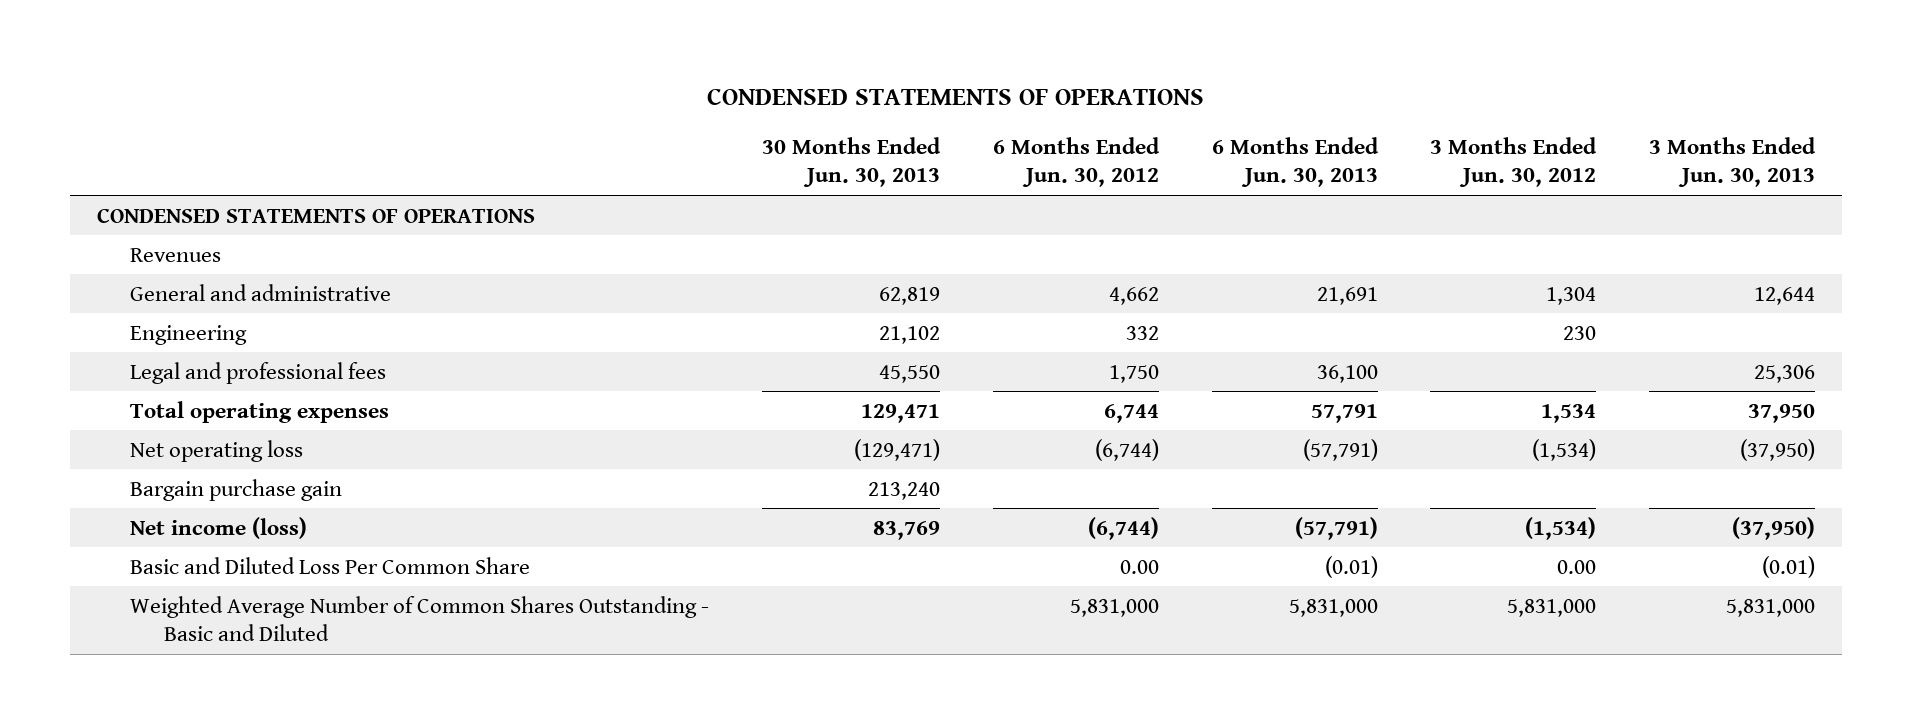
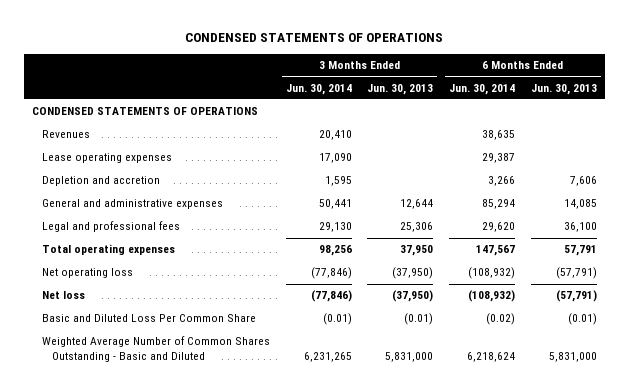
- | 30 Months Ended Jun. 30, 2013 | 6 Months Ended Jun. 30, 2012 | 6 Months Ended Jun. 30, 2013 | 3 Months Ended Jun. 30, 2012 | 3 Months Ended Jun. 30, 2013
+ | 3 Months Ended Jun. 30, 2014 | 3 Months Ended Jun. 30, 2013 | 6 Months Ended Jun. 30, 2014 | 6 Months Ended Jun. 30, 2013
- General and administrative | 62,819 | 4,662 | 21,691 | 1,304 | 12,644
- Engineering | 21,102 | 332 | | 230 |
+ Lease operating expenses | 17,090 | | 29,387 |
+ Depletion and accretion | 1,595 | | 3,266 | 7,606
+ General and administrative expenses | 50,441 | 12,644 | 85,294 | 14,085
- Bargain purchase gain | 213,240 | | | |
- Net income (loss) | 83,769 | (6,744) | (57,791) | (1,534) | (37,950)
+ Net loss | (77,846) | (37,950) | (108,932) | (57,791)

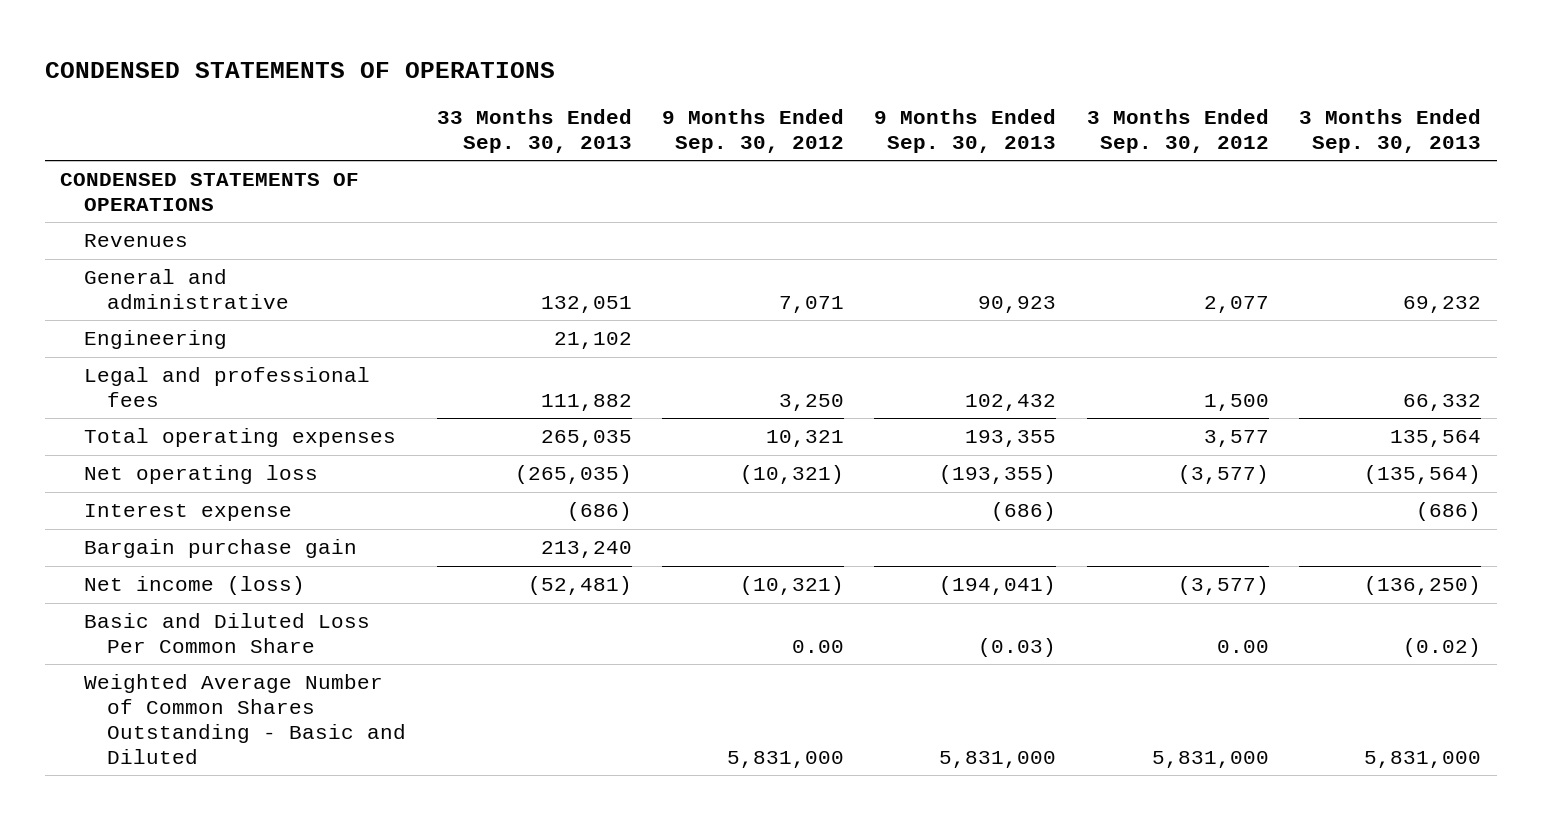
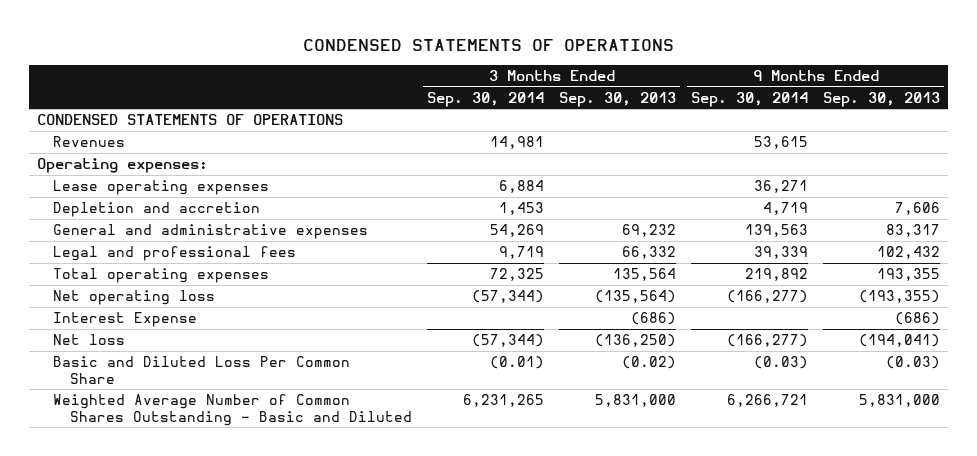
- | 33 Months Ended Sep. 30, 2013 | 9 Months Ended Sep. 30, 2012 | 9 Months Ended Sep. 30, 2013 | 3 Months Ended Sep. 30, 2012 | 3 Months Ended Sep. 30, 2013
+ | 3 Months Ended Sep. 30, 2014 | 3 Months Ended Sep. 30, 2013 | 9 Months Ended Sep. 30, 2014 | 9 Months Ended Sep. 30, 2013
- General and administrative | 132,051 | 7,071 | 90,923 | 2,077 | 69,232
- Engineering | 21,102 | | | |
+ Operating expenses:
+ Lease operating expenses | 6,884 | | 36,271 |
+ Depletion and accretion | 1,453 | | 4,719 | 7,606
+ General and administrative expenses | 54,269 | 69,232 | 139,563 | 83,317
- Interest expense | (686) | | (686) | | (686)
- Bargain purchase gain | 213,240 | | | |
- Net income (loss) | (52,481) | (10,321) | (194,041) | (3,577) | (136,250)
+ Interest Expense | | (686) | | (686)
+ Net loss | (57,344) | (136,250) | (166,277) | (194,041)

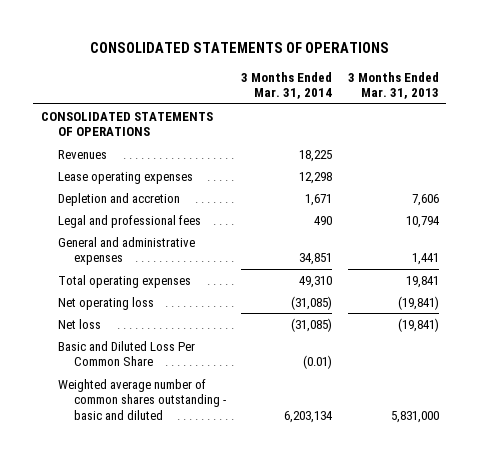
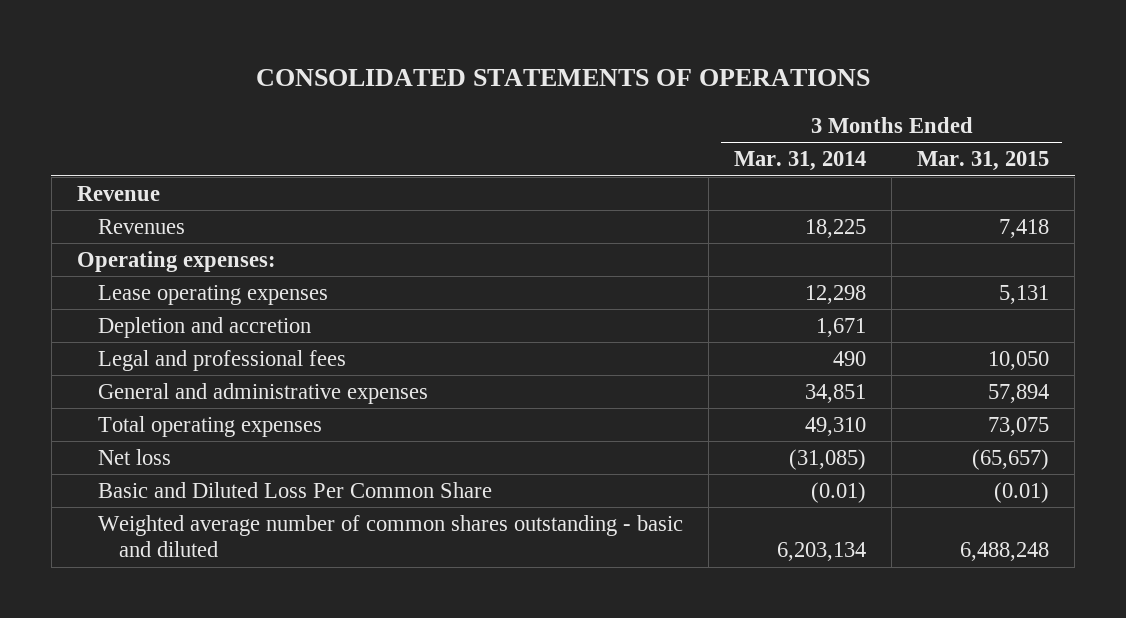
- | 3 Months Ended Mar. 31, 2014 | 3 Months Ended Mar. 31, 2013
+ | 3 Months Ended Mar. 31, 2014 | 3 Months Ended Mar. 31, 2015
- CONSOLIDATED STATEMENTS OF OPERATIONS
+ Revenue
+ Operating expenses:
- Net operating loss | (31,085) | (19,841)

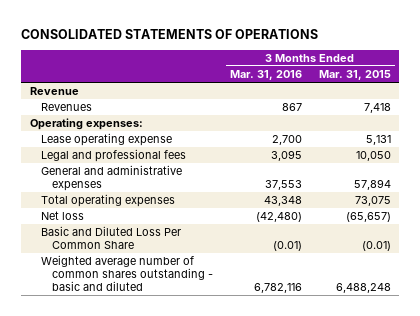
- | 3 Months Ended Mar. 31, 2014 | 3 Months Ended Mar. 31, 2015
+ | 3 Months Ended Mar. 31, 2016 | 3 Months Ended Mar. 31, 2015
- Lease operating expenses | 12,298 | 5,131
- Depletion and accretion | 1,671 |
+ Lease operating expense | 2,700 | 5,131

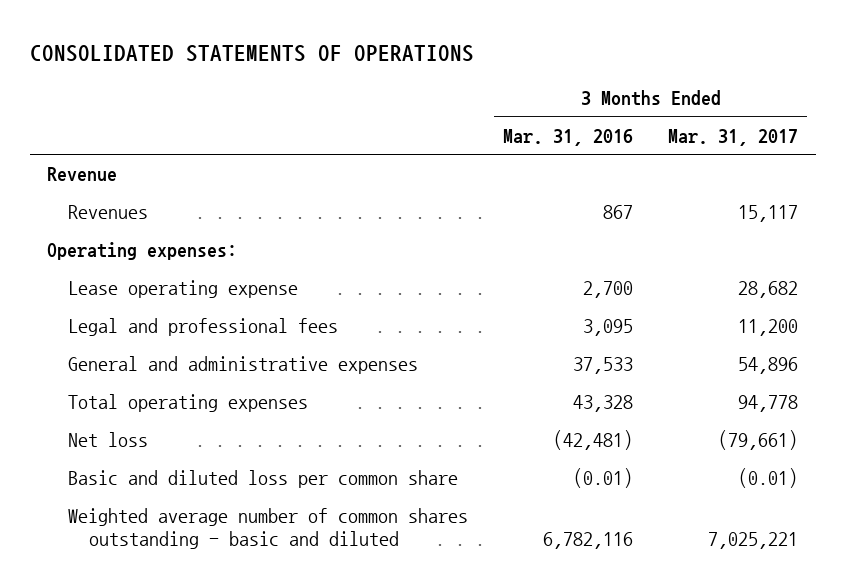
- | 3 Months Ended Mar. 31, 2016 | 3 Months Ended Mar. 31, 2015
+ | 3 Months Ended Mar. 31, 2016 | 3 Months Ended Mar. 31, 2017
- General and administrative expenses | 37,553 | 57,894
- Total operating expenses | 43,348 | 73,075
- Net loss | (42,480) | (65,657)
- Basic and Diluted Loss Per Common Share | (0.01) | (0.01)
+ General and administrative expenses | 37,533 | 54,896
+ Total operating expenses | 43,328 | 94,778
+ Net loss | (42,481) | (79,661)
+ Basic and diluted loss per common share | (0.01) | (0.01)

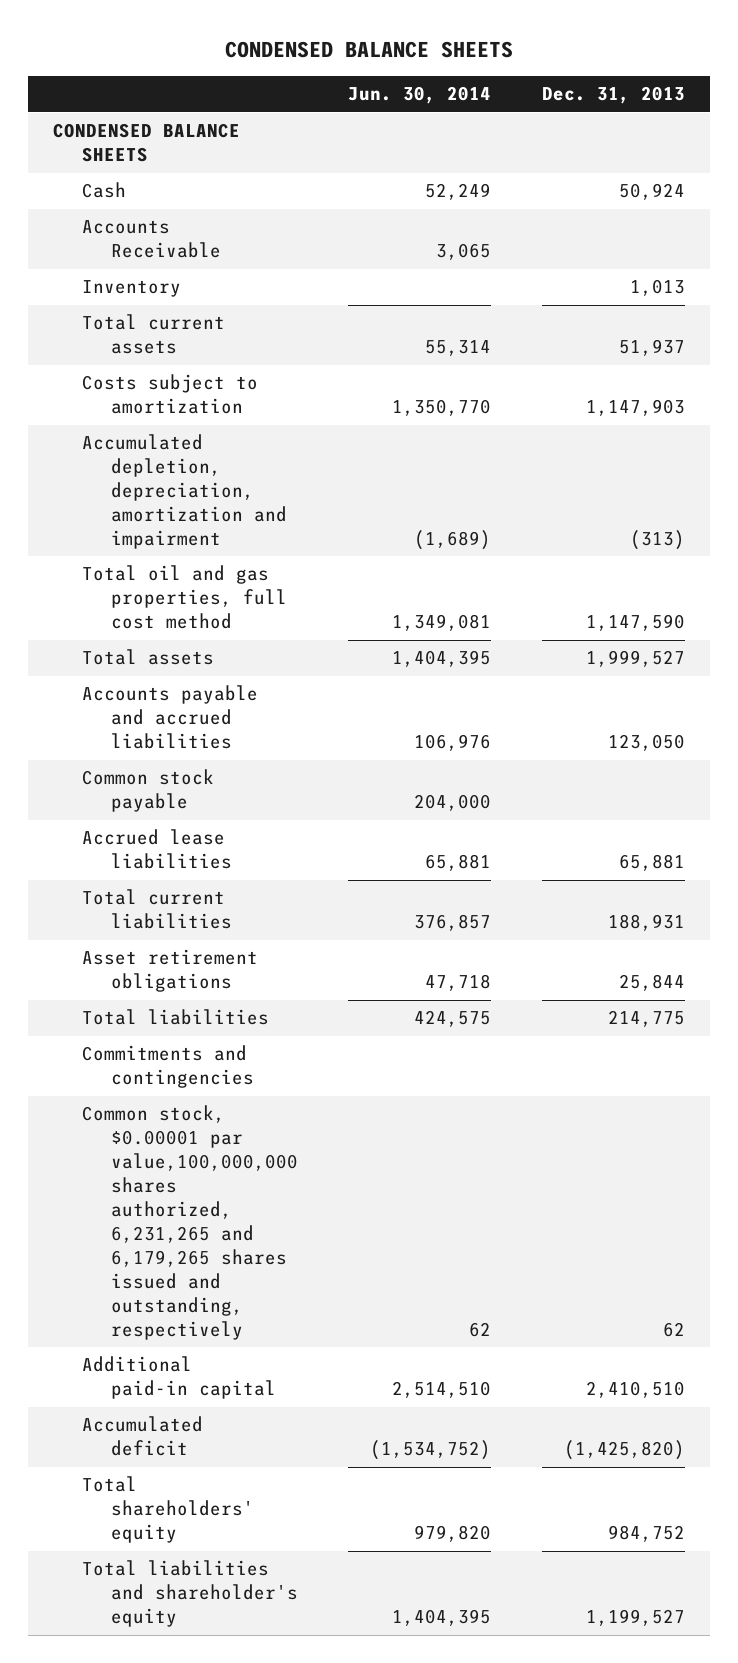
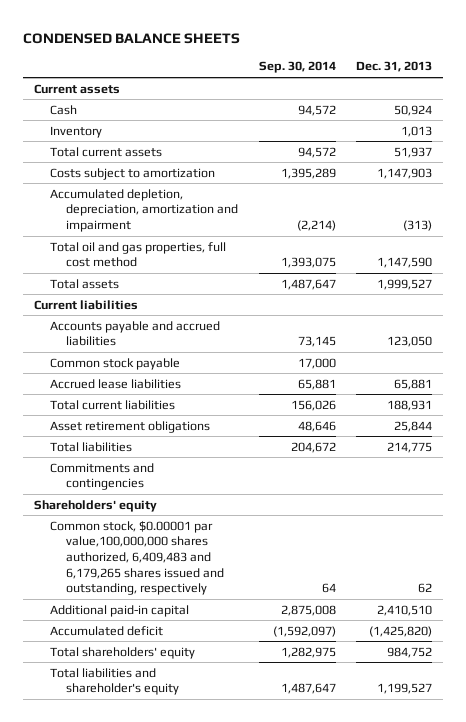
- | Jun. 30, 2014 | Dec. 31, 2013
+ | Sep. 30, 2014 | Dec. 31, 2013
- CONDENSED BALANCE SHEETS
+ Current assets
- Accounts Receivable | 3,065 |
+ Current liabilities
- Common stock, $0.00001 par value,100,000,000 shares authorized, 6,231,265 and 6,179,265 shares issued and outstanding, respectively | 62 | 62
+ Shareholders' equity
+ Common stock, $0.00001 par value,100,000,000 shares authorized, 6,409,483 and 6,179,265 shares issued and outstanding, respectively | 64 | 62

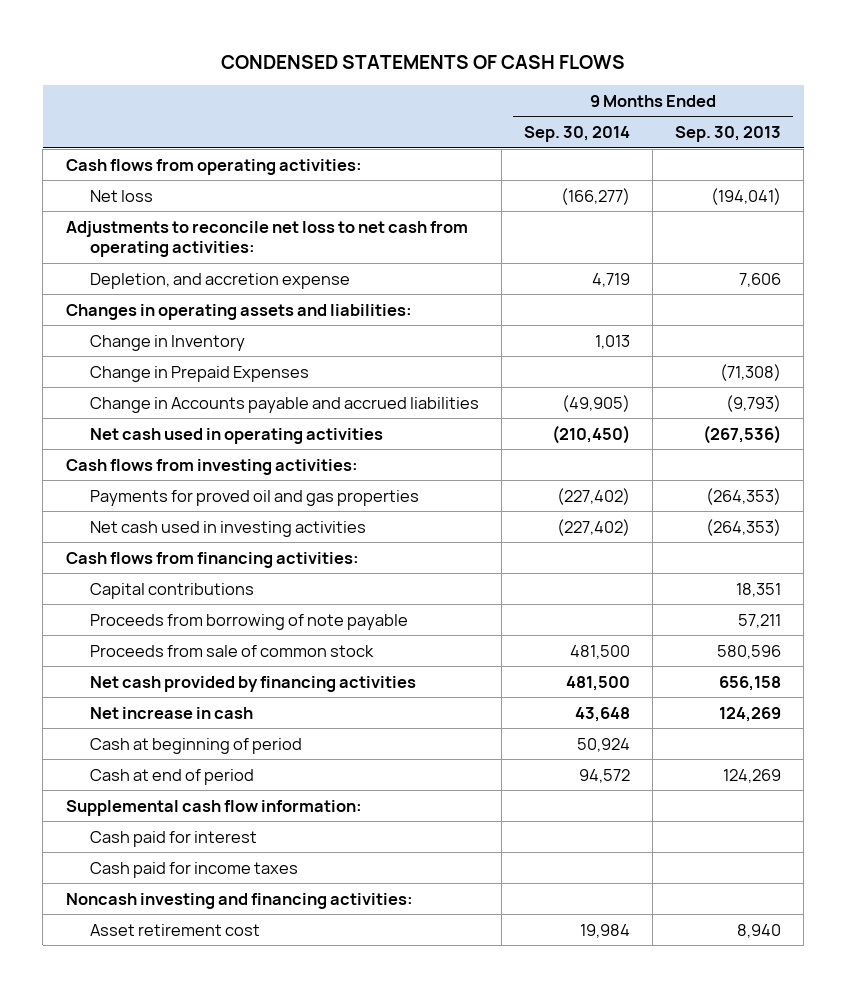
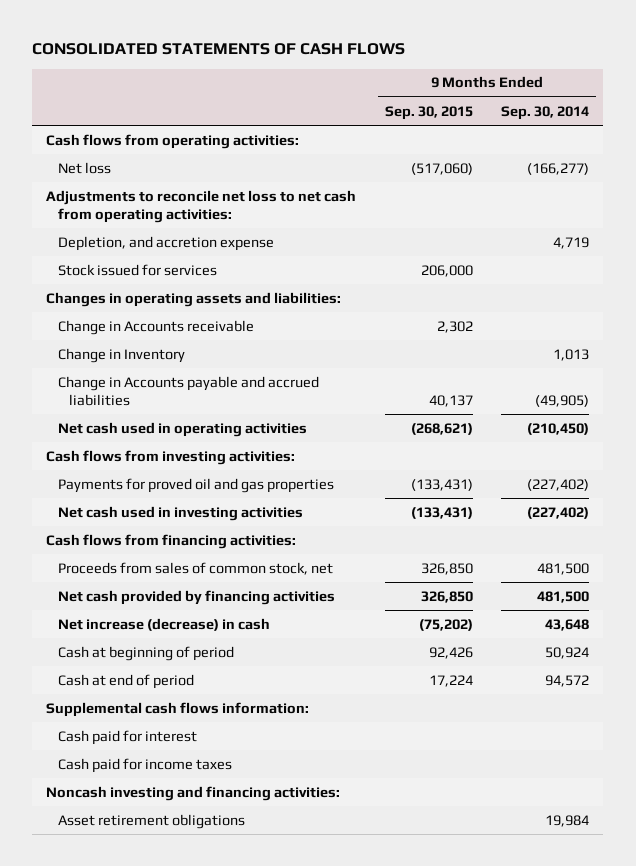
- CONDENSED STATEMENTS OF CASH FLOWS
+ CONSOLIDATED STATEMENTS OF CASH FLOWS
- | 9 Months Ended Sep. 30, 2014 | 9 Months Ended Sep. 30, 2013
+ | 9 Months Ended Sep. 30, 2015 | 9 Months Ended Sep. 30, 2014
+ Stock issued for services | 206,000 |
+ Change in Accounts receivable | 2,302 |
- Change in Prepaid Expenses | | (71,308)
- Capital contributions | | 18,351
- Proceeds from borrowing of note payable | | 57,211
- Proceeds from sale of common stock | 481,500 | 580,596
+ Proceeds from sales of common stock, net | 326,850 | 481,500
- Net increase in cash | 43,648 | 124,269
+ Net increase (decrease) in cash | (75,202) | 43,648
- Supplemental cash flow information:
+ Supplemental cash flows information:
- Asset retirement cost | 19,984 | 8,940
+ Asset retirement obligations | | 19,984

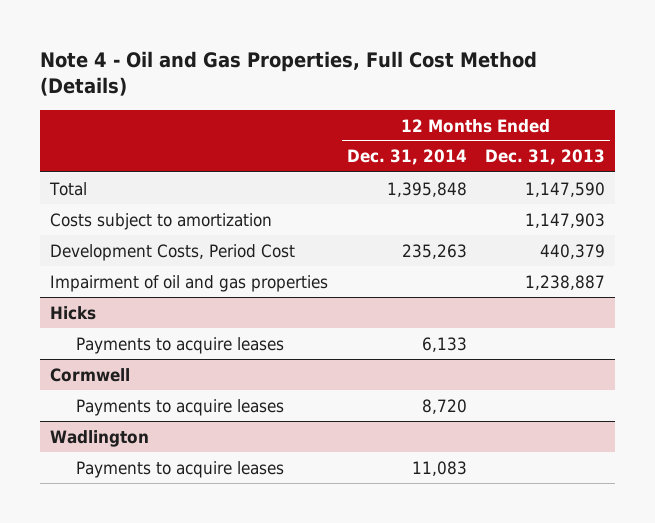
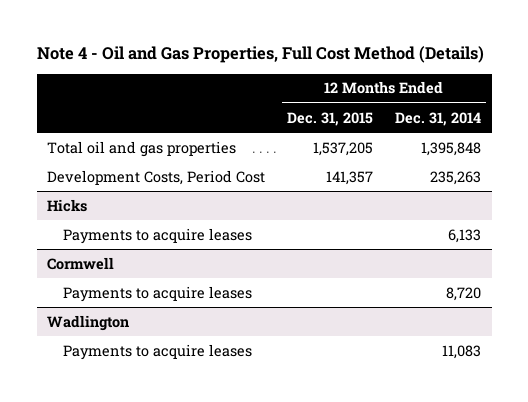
- | 12 Months Ended Dec. 31, 2014 | 12 Months Ended Dec. 31, 2013
+ | 12 Months Ended Dec. 31, 2015 | 12 Months Ended Dec. 31, 2014
- Total | 1,395,848 | 1,147,590
- Costs subject to amortization | | 1,147,903
+ Total oil and gas properties | 1,537,205 | 1,395,848
- Impairment of oil and gas properties | | 1,238,887

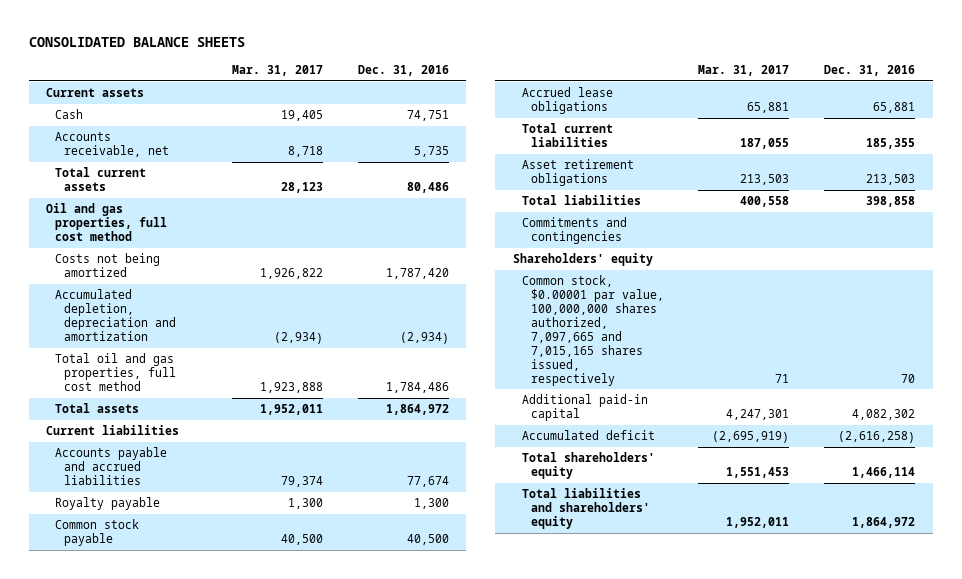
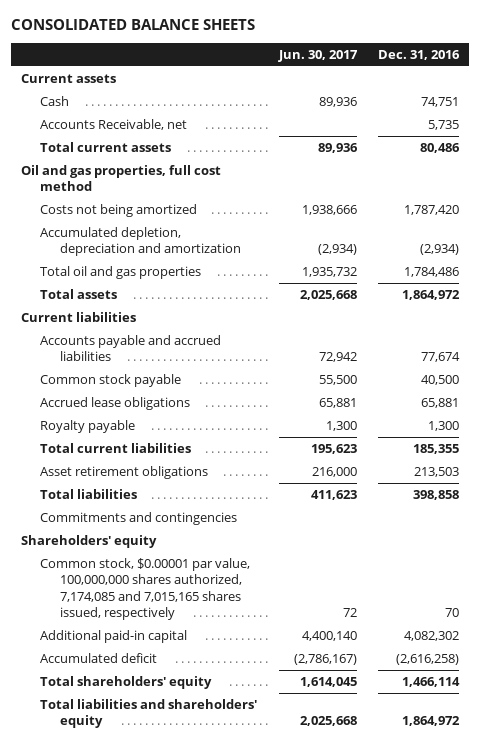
- | Mar. 31, 2017 | Dec. 31, 2016
+ | Jun. 30, 2017 | Dec. 31, 2016
- Accounts receivable, net | 8,718 | 5,735
+ Accounts Receivable, net | | 5,735
- Total oil and gas properties, full cost method | 1,923,888 | 1,784,486
+ Total oil and gas properties | 1,935,732 | 1,784,486
moved down: Royalty payable | 1,300 | 1,300
- Common stock, $0.00001 par value, 100,000,000 shares authorized, 7,097,665 and 7,015,165 shares issued, respectively | 71 | 70
+ Common stock, $0.00001 par value, 100,000,000 shares authorized, 7,174,085 and 7,015,165 shares issued, respectively | 72 | 70

